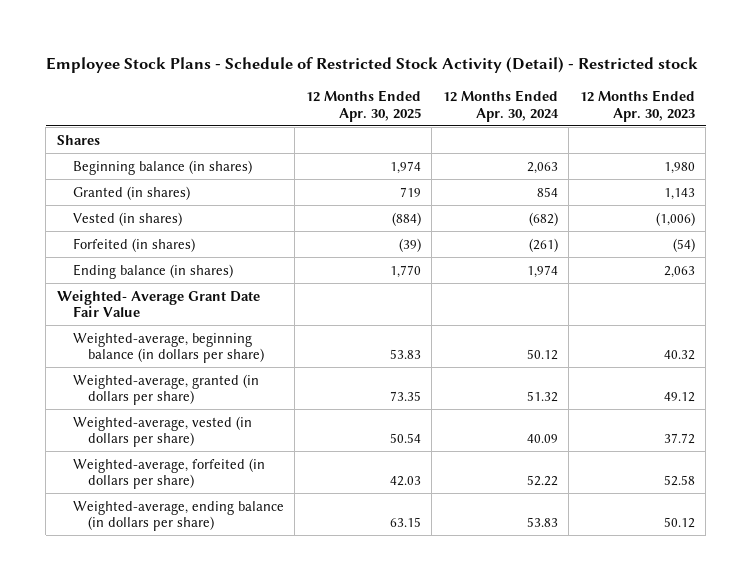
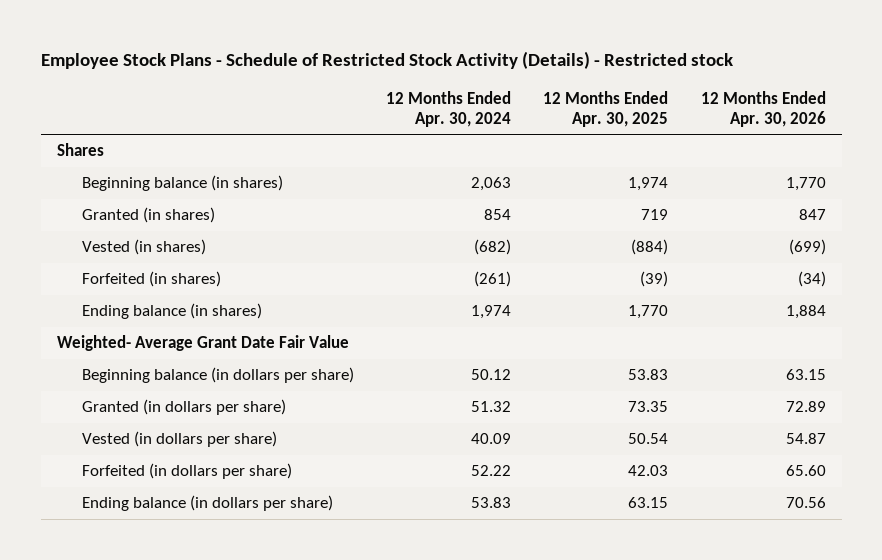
- Employee Stock Plans - Schedule of Restricted Stock Activity (Detail) - Restricted stock
+ Employee Stock Plans - Schedule of Restricted Stock Activity (Details) - Restricted stock
- | 12 Months Ended Apr. 30, 2025 | 12 Months Ended Apr. 30, 2024 | 12 Months Ended Apr. 30, 2023
+ | 12 Months Ended Apr. 30, 2024 | 12 Months Ended Apr. 30, 2025 | 12 Months Ended Apr. 30, 2026
- Weighted-average, beginning balance (in dollars per share) | 53.83 | 50.12 | 40.32
- Weighted-average, granted (in dollars per share) | 73.35 | 51.32 | 49.12
- Weighted-average, vested (in dollars per share) | 50.54 | 40.09 | 37.72
- Weighted-average, forfeited (in dollars per share) | 42.03 | 52.22 | 52.58
- Weighted-average, ending balance (in dollars per share) | 63.15 | 53.83 | 50.12
+ Beginning balance (in dollars per share) | 50.12 | 53.83 | 63.15
+ Granted (in dollars per share) | 51.32 | 73.35 | 72.89
+ Vested (in dollars per share) | 40.09 | 50.54 | 54.87
+ Forfeited (in dollars per share) | 52.22 | 42.03 | 65.60
+ Ending balance (in dollars per share) | 53.83 | 63.15 | 70.56

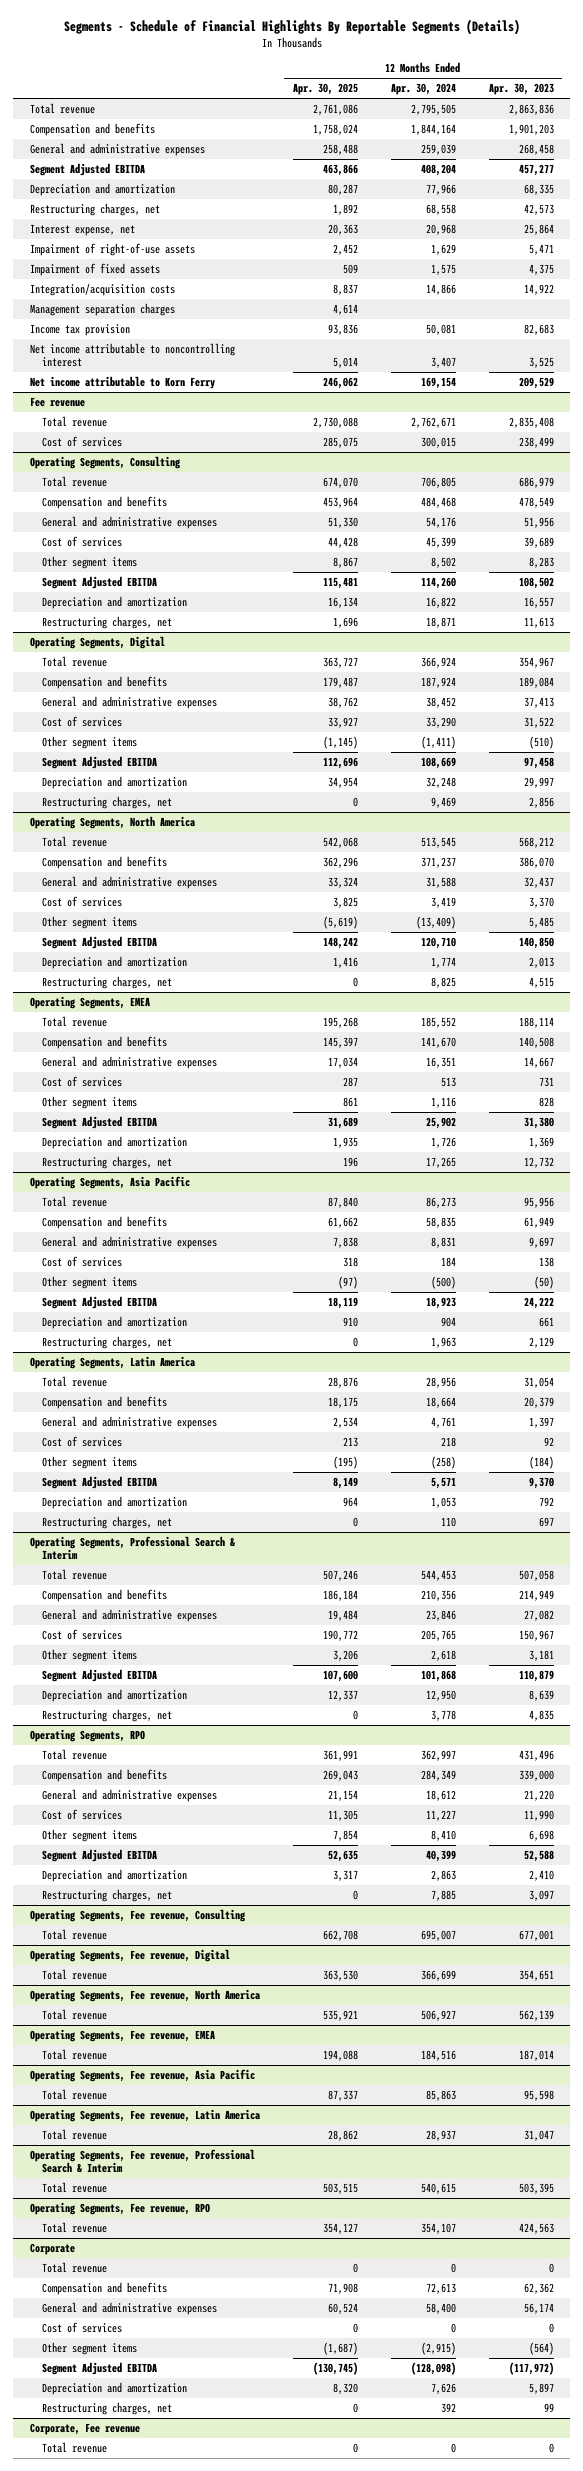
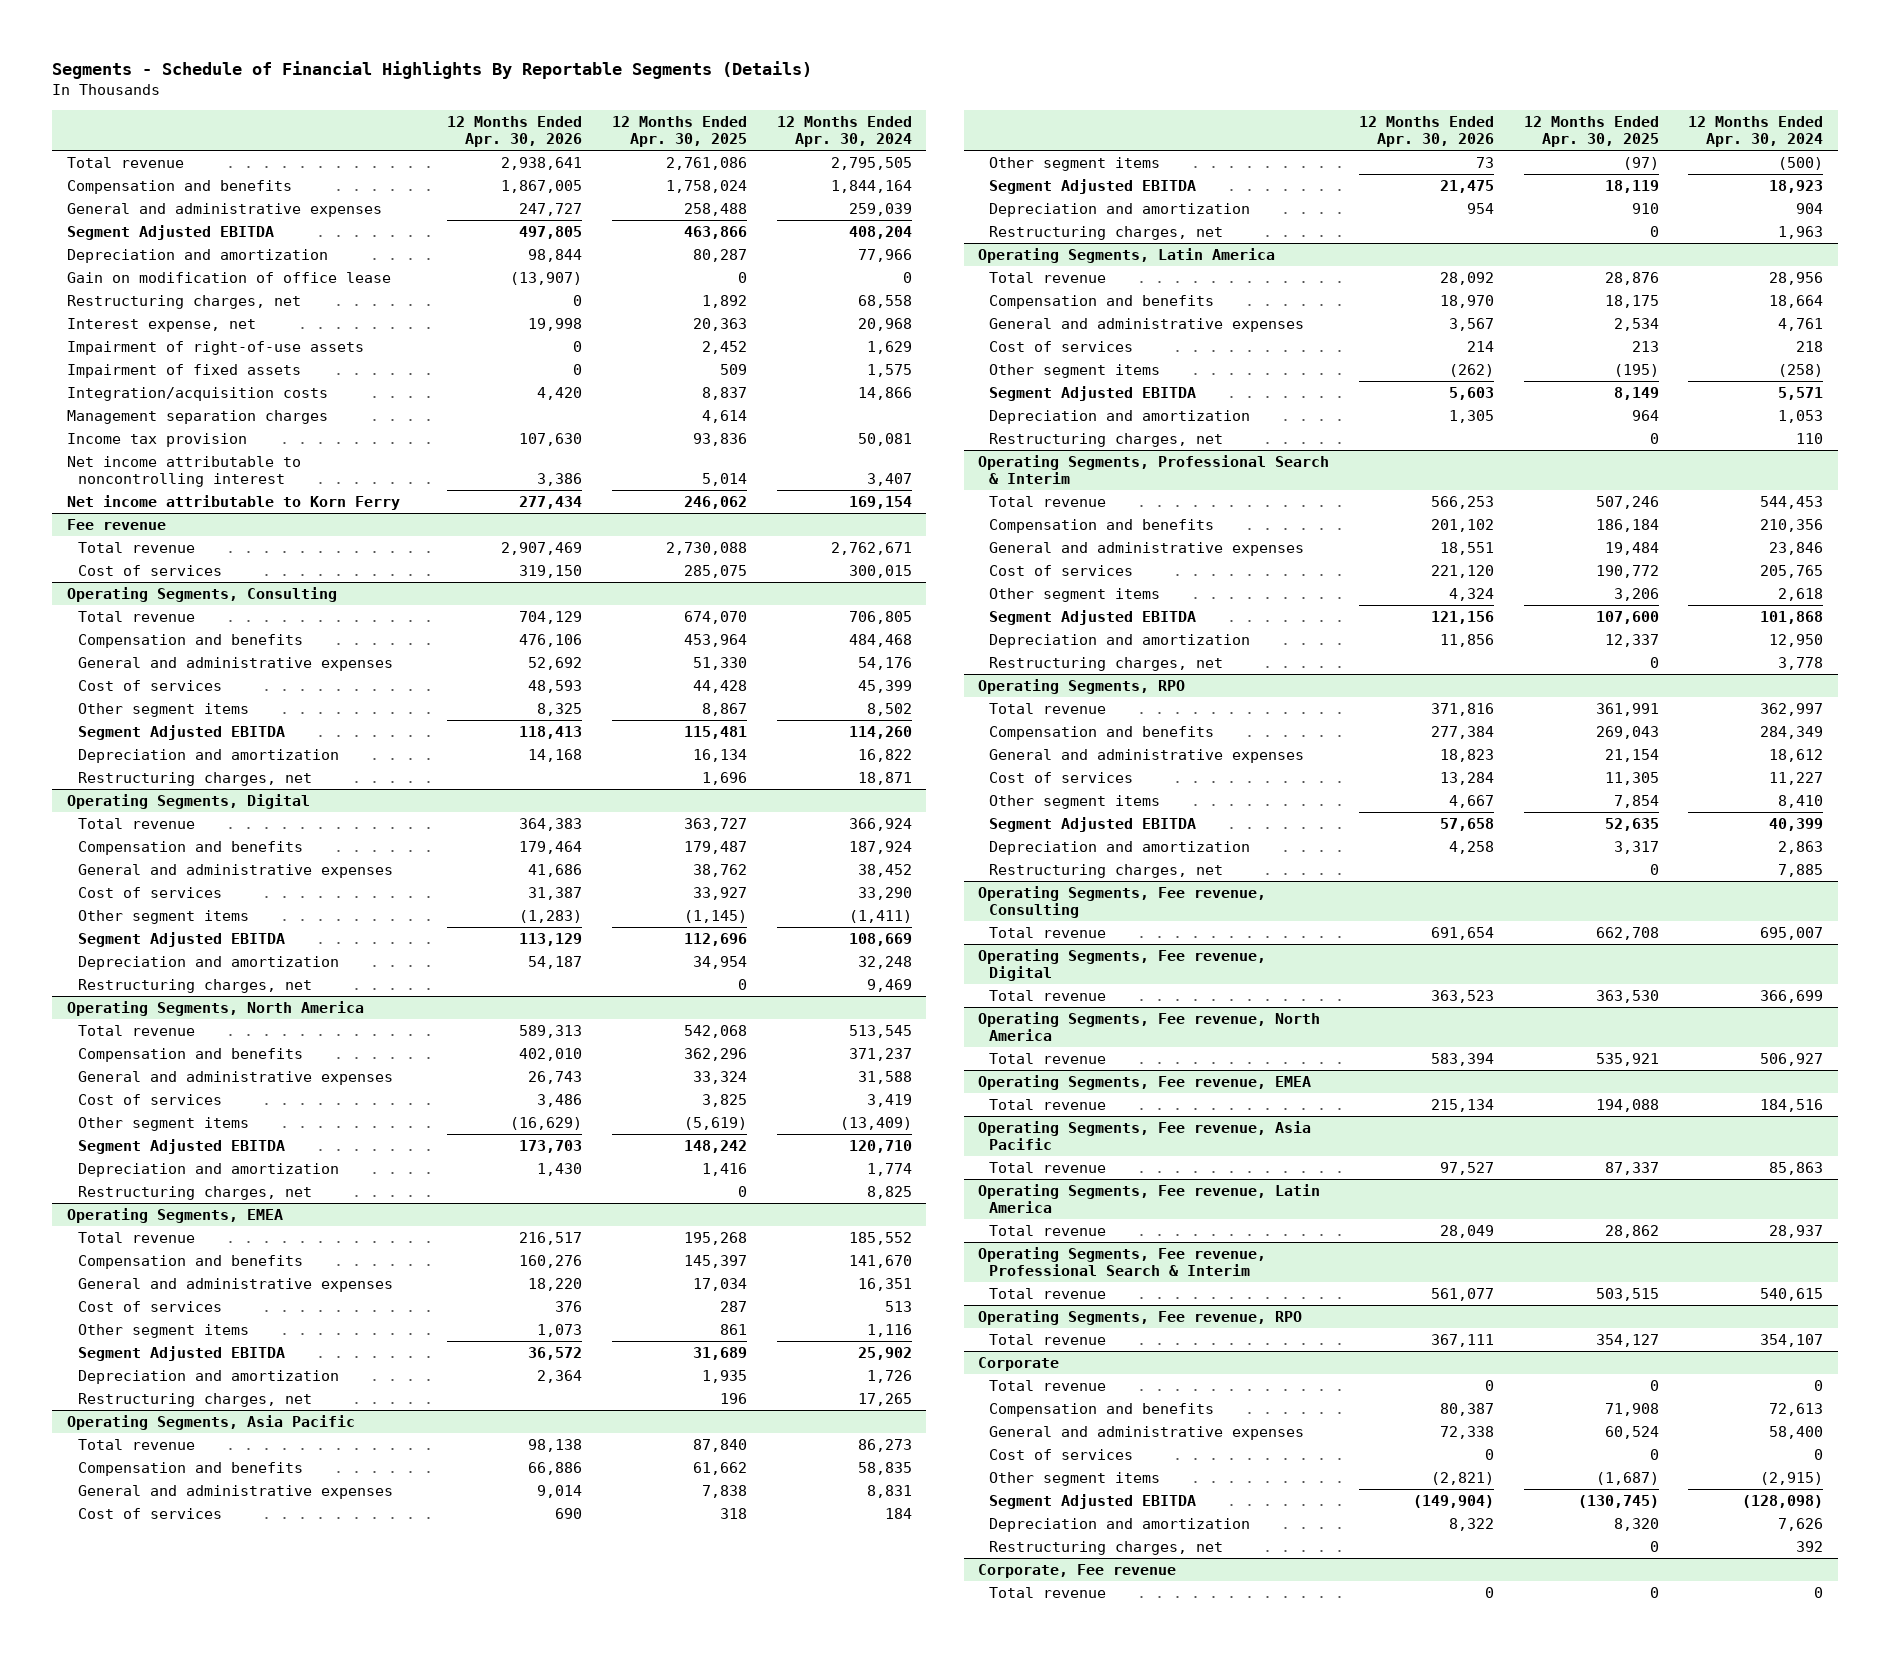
- | 12 Months Ended Apr. 30, 2025 | 12 Months Ended Apr. 30, 2024 | 12 Months Ended Apr. 30, 2023
+ | 12 Months Ended Apr. 30, 2026 | 12 Months Ended Apr. 30, 2025 | 12 Months Ended Apr. 30, 2024
+ Gain on modification of office lease | (13,907) | 0 | 0

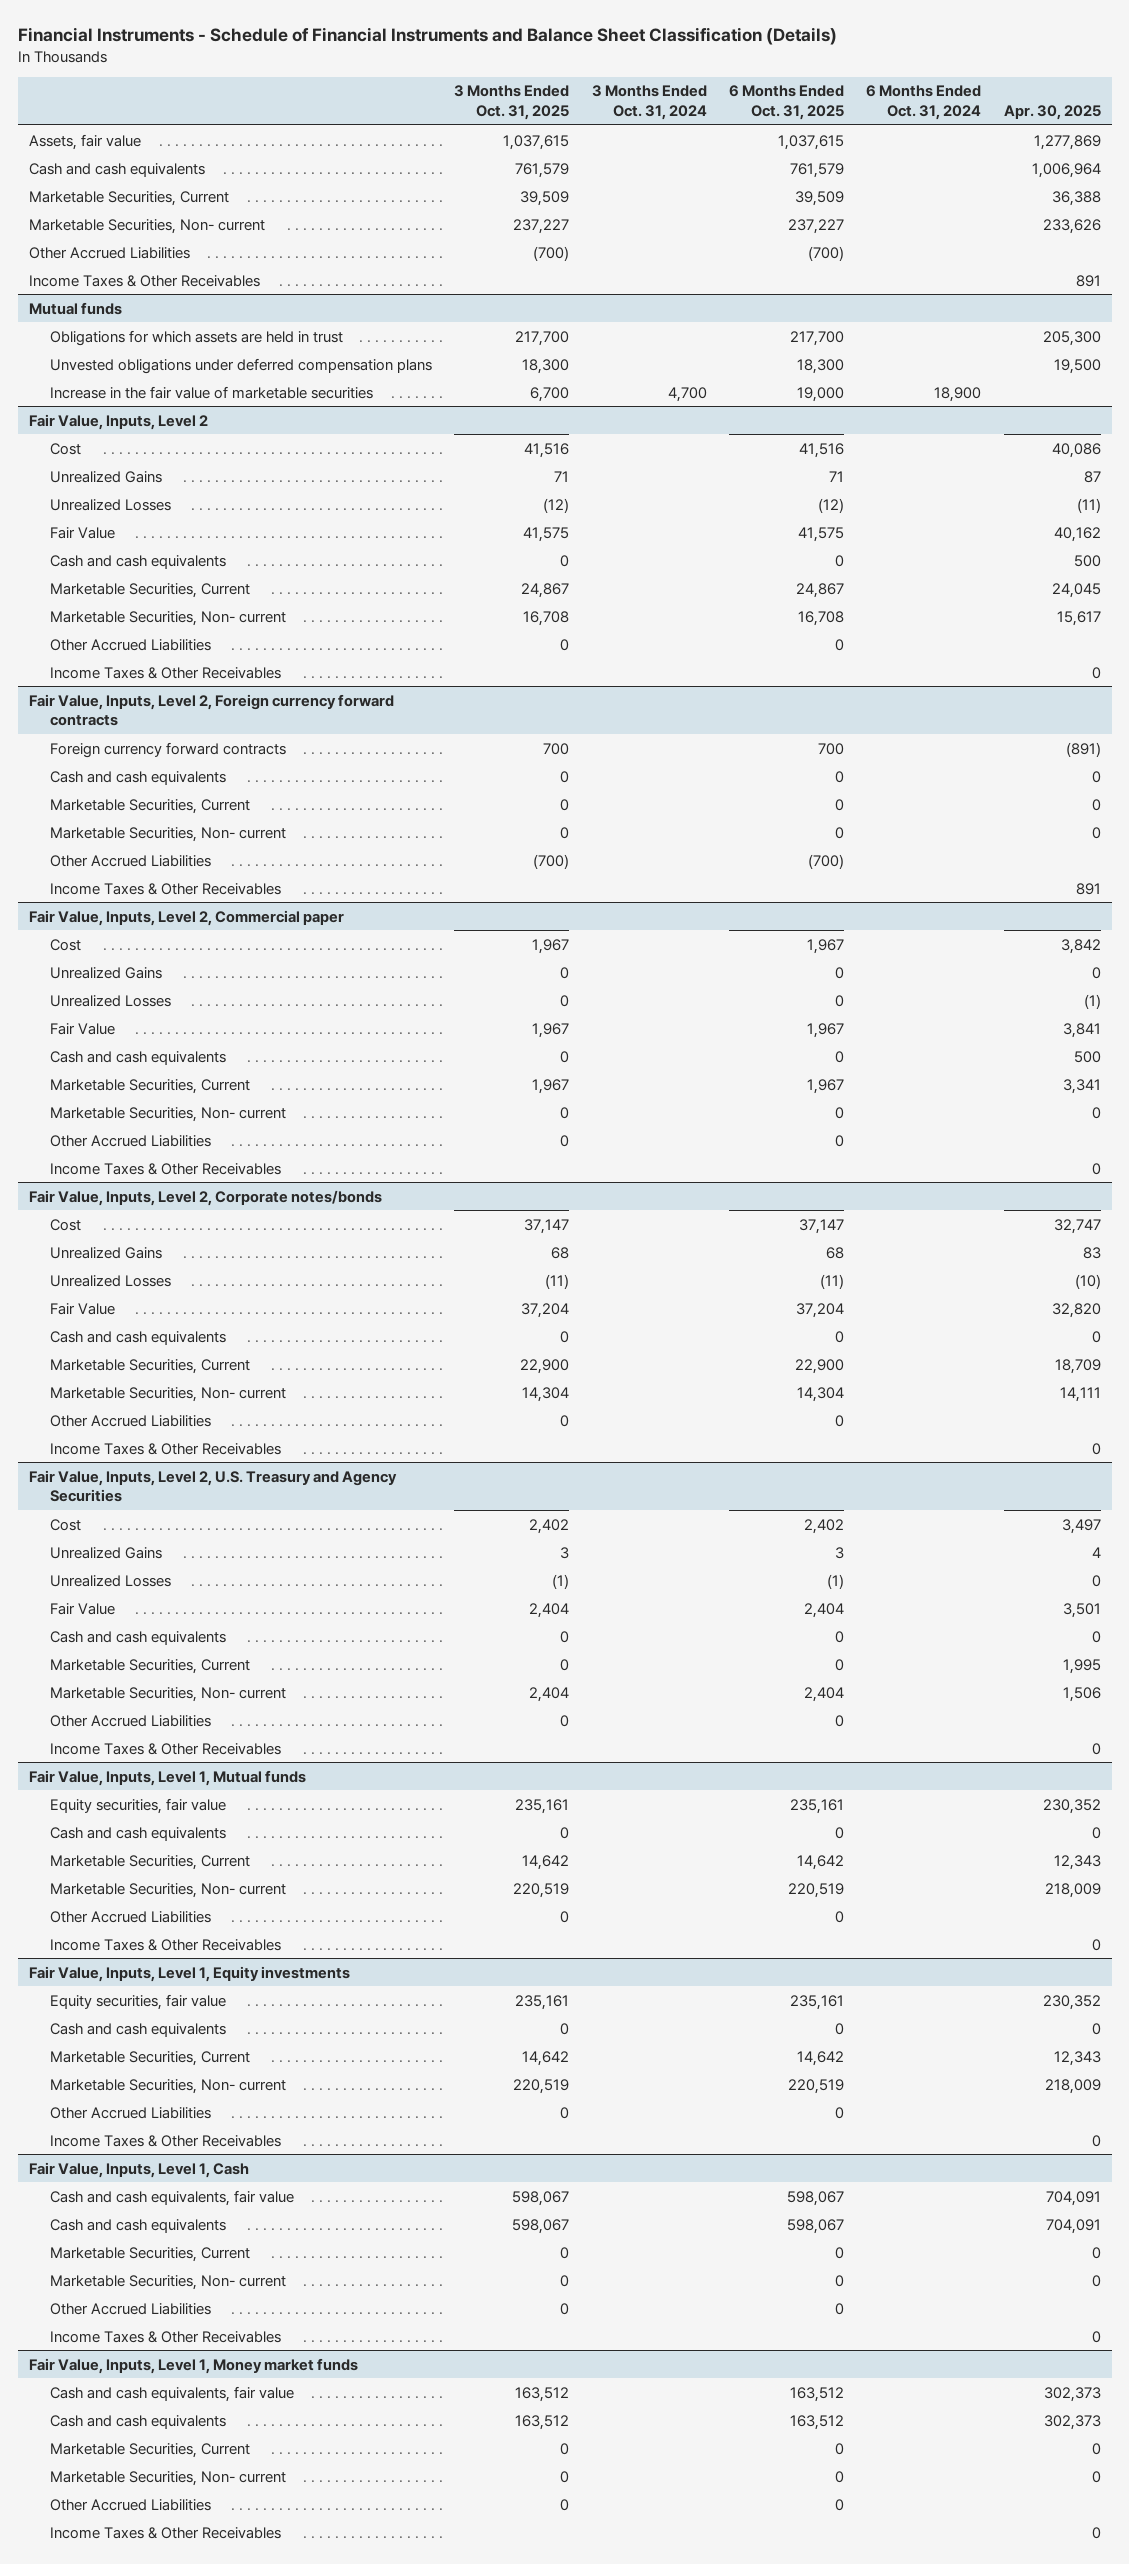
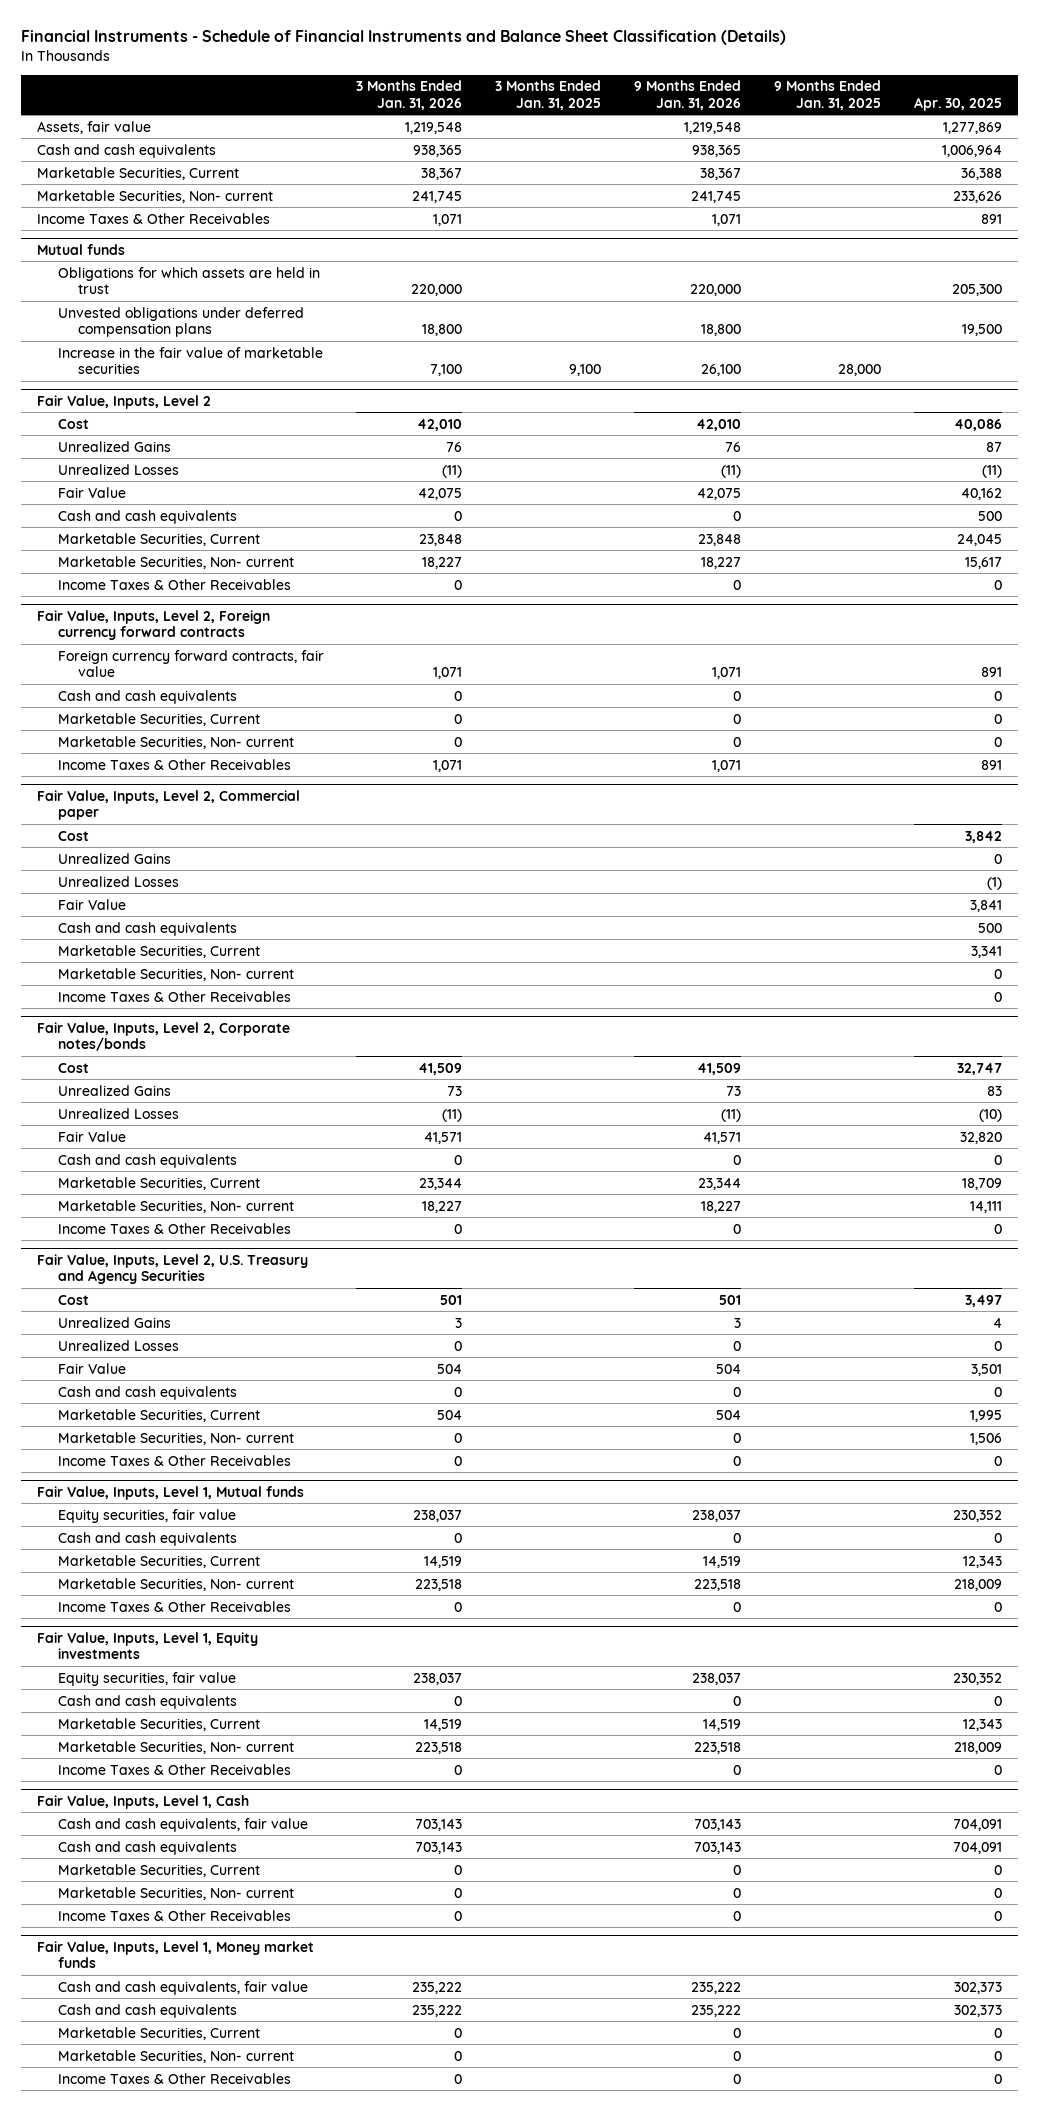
- | 3 Months Ended Oct. 31, 2025 | 3 Months Ended Oct. 31, 2024 | 6 Months Ended Oct. 31, 2025 | 6 Months Ended Oct. 31, 2024 | Apr. 30, 2025
+ | 3 Months Ended Jan. 31, 2026 | 3 Months Ended Jan. 31, 2025 | 9 Months Ended Jan. 31, 2026 | 9 Months Ended Jan. 31, 2025 | Apr. 30, 2025
- Other Accrued Liabilities | (700) | | (700) | |
@ Fair Value, Inputs, Level 2
- Other Accrued Liabilities | 0 | | 0 | |
@ Fair Value, Inputs, Level 2, Foreign currency forward contracts
- Foreign currency forward contracts | 700 | | 700 | | (891)
+ Foreign currency forward contracts, fair value | 1,071 | | 1,071 | | 891
- Other Accrued Liabilities | (700) | | (700) | |
@ Fair Value, Inputs, Level 2, Commercial paper
- Other Accrued Liabilities | 0 | | 0 | |
@ Fair Value, Inputs, Level 2, Corporate notes/bonds
- Other Accrued Liabilities | 0 | | 0 | |
@ Fair Value, Inputs, Level 2, U.S. Treasury and Agency Securities
- Other Accrued Liabilities | 0 | | 0 | |
@ Fair Value, Inputs, Level 1, Mutual funds
- Other Accrued Liabilities | 0 | | 0 | |
@ Fair Value, Inputs, Level 1, Equity investments
- Other Accrued Liabilities | 0 | | 0 | |
@ Fair Value, Inputs, Level 1, Cash
- Other Accrued Liabilities | 0 | | 0 | |
@ Fair Value, Inputs, Level 1, Money market funds
- Other Accrued Liabilities | 0 | | 0 | |

